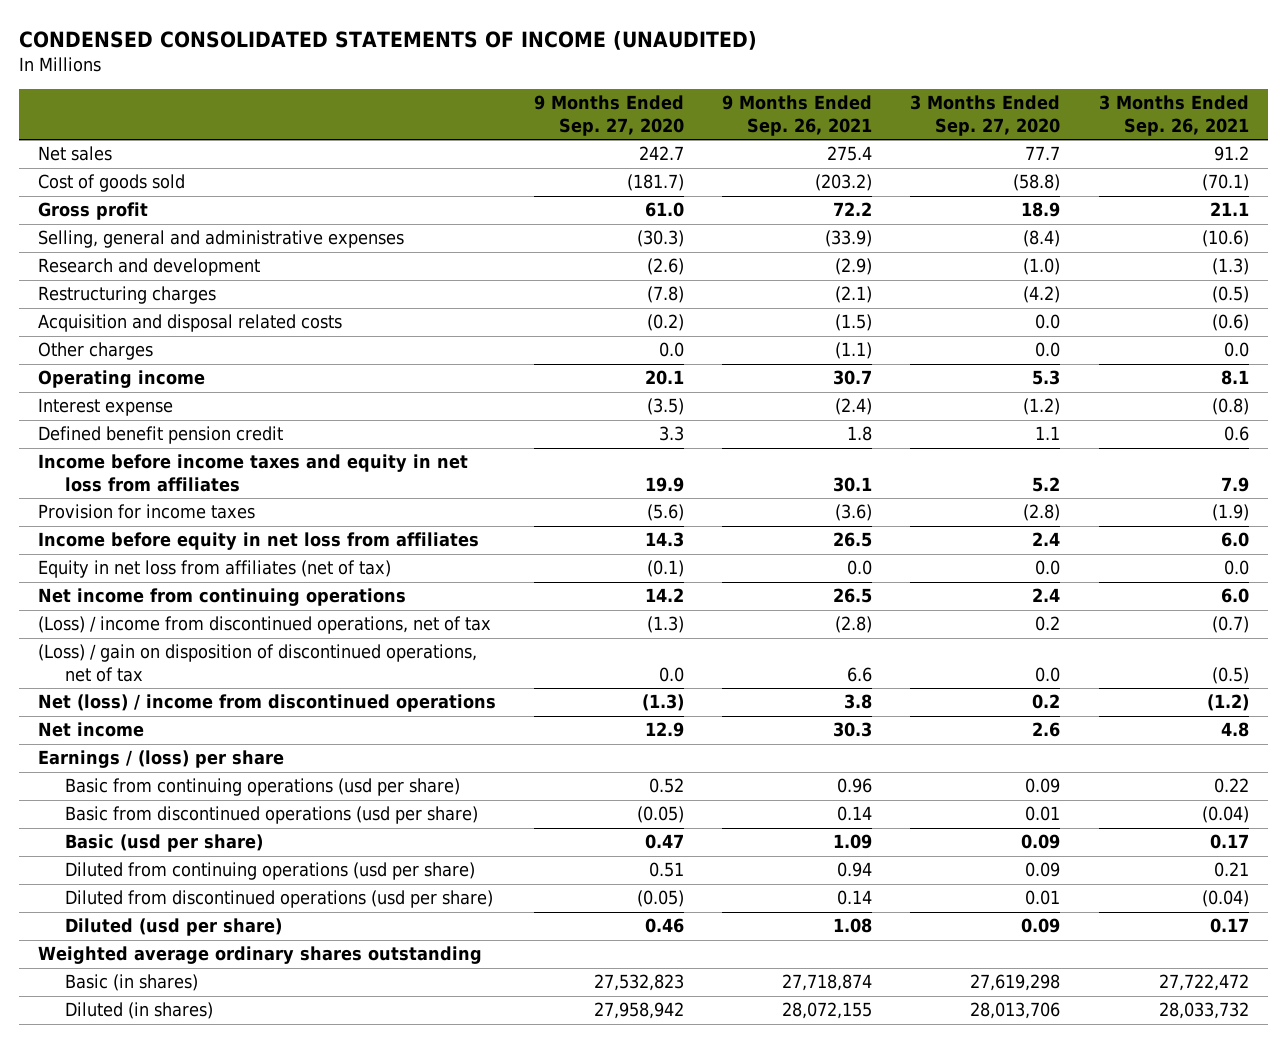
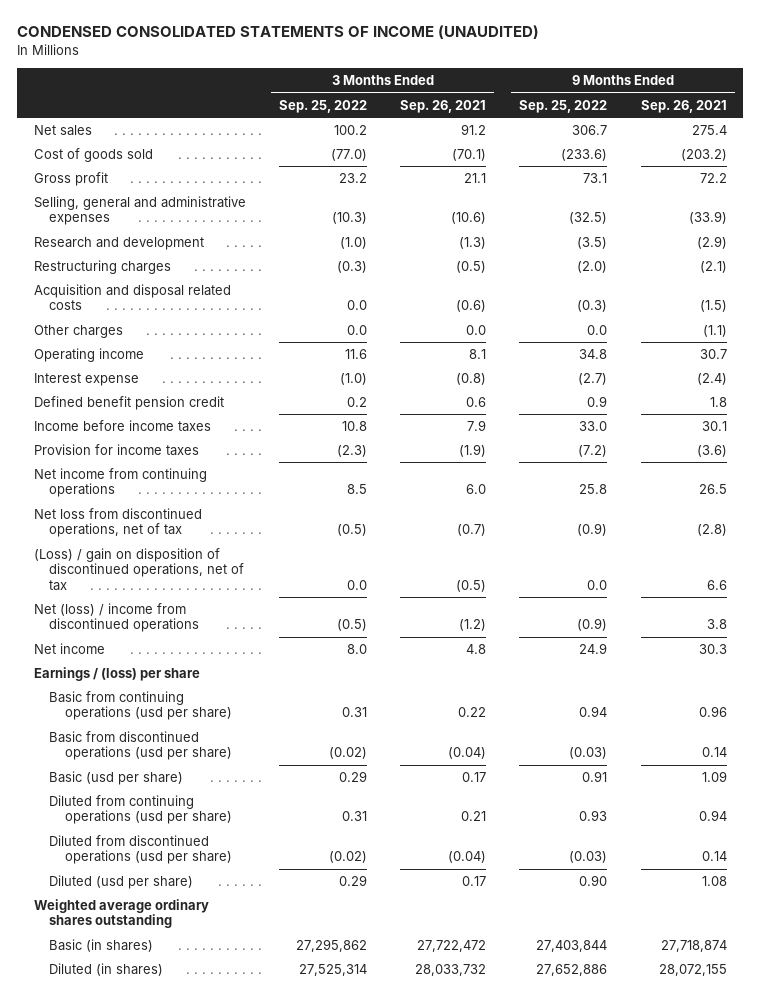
- | 9 Months Ended Sep. 27, 2020 | 9 Months Ended Sep. 26, 2021 | 3 Months Ended Sep. 27, 2020 | 3 Months Ended Sep. 26, 2021
+ | 3 Months Ended Sep. 25, 2022 | 3 Months Ended Sep. 26, 2021 | 9 Months Ended Sep. 25, 2022 | 9 Months Ended Sep. 26, 2021
- Income before income taxes and equity in net loss from affiliates | 19.9 | 30.1 | 5.2 | 7.9
+ Income before income taxes | 10.8 | 7.9 | 33.0 | 30.1
- Income before equity in net loss from affiliates | 14.3 | 26.5 | 2.4 | 6.0
- Equity in net loss from affiliates (net of tax) | (0.1) | 0.0 | 0.0 | 0.0
- (Loss) / income from discontinued operations, net of tax | (1.3) | (2.8) | 0.2 | (0.7)
+ Net loss from discontinued operations, net of tax | (0.5) | (0.7) | (0.9) | (2.8)

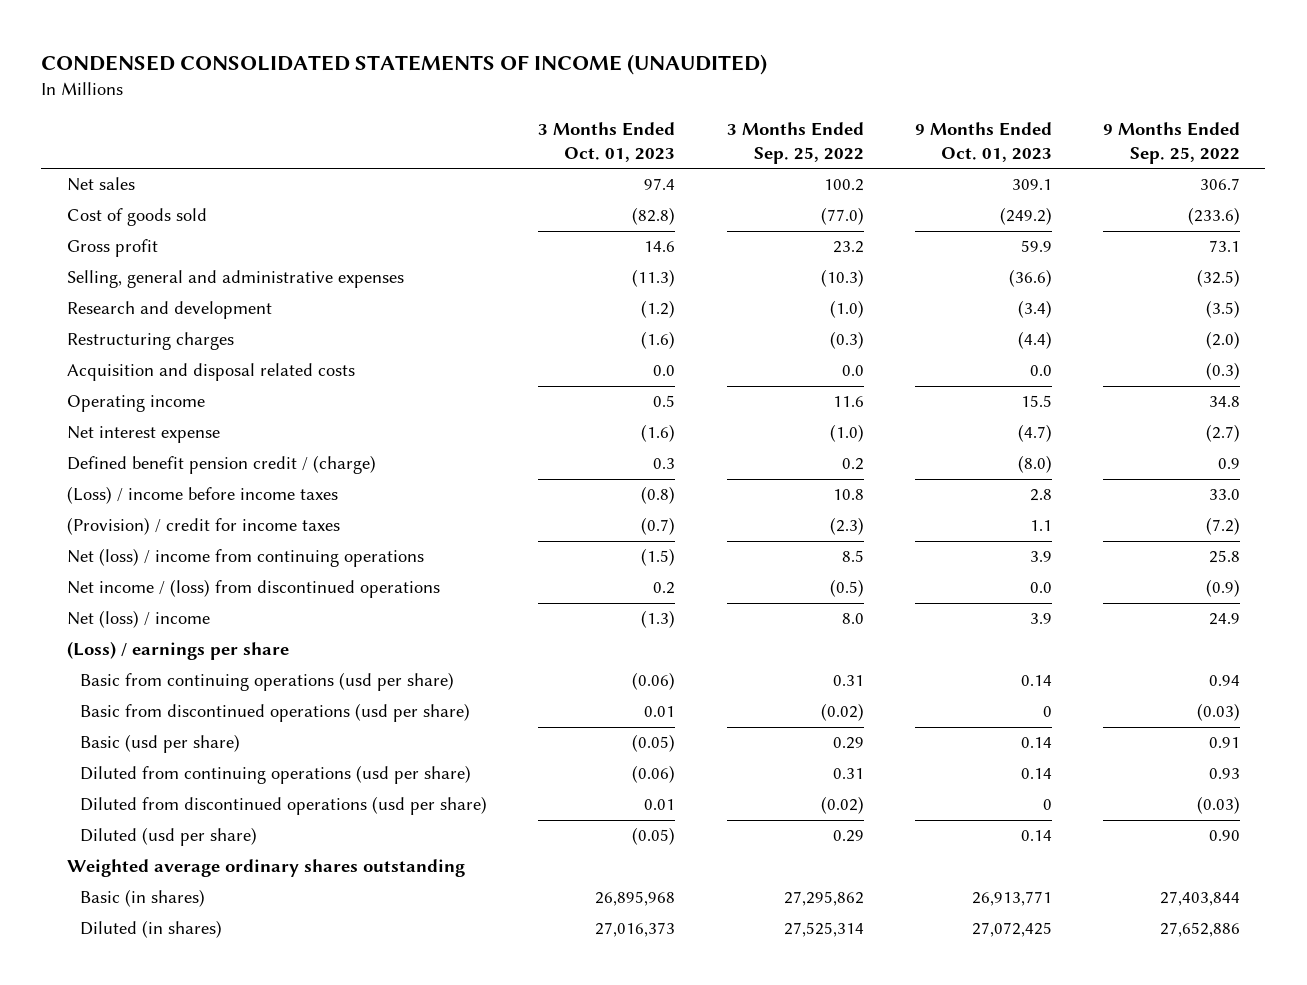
- | 3 Months Ended Sep. 25, 2022 | 3 Months Ended Sep. 26, 2021 | 9 Months Ended Sep. 25, 2022 | 9 Months Ended Sep. 26, 2021
+ | 3 Months Ended Oct. 01, 2023 | 3 Months Ended Sep. 25, 2022 | 9 Months Ended Oct. 01, 2023 | 9 Months Ended Sep. 25, 2022
- Other charges | 0.0 | 0.0 | 0.0 | (1.1)
- Interest expense | (1.0) | (0.8) | (2.7) | (2.4)
- Defined benefit pension credit | 0.2 | 0.6 | 0.9 | 1.8
- Income before income taxes | 10.8 | 7.9 | 33.0 | 30.1
- Provision for income taxes | (2.3) | (1.9) | (7.2) | (3.6)
- Net income from continuing operations | 8.5 | 6.0 | 25.8 | 26.5
- Net loss from discontinued operations, net of tax | (0.5) | (0.7) | (0.9) | (2.8)
- (Loss) / gain on disposition of discontinued operations, net of tax | 0.0 | (0.5) | 0.0 | 6.6
- Net (loss) / income from discontinued operations | (0.5) | (1.2) | (0.9) | 3.8
- Net income | 8.0 | 4.8 | 24.9 | 30.3
- Earnings / (loss) per share
+ Net interest expense | (1.6) | (1.0) | (4.7) | (2.7)
+ Defined benefit pension credit / (charge) | 0.3 | 0.2 | (8.0) | 0.9
+ (Loss) / income before income taxes | (0.8) | 10.8 | 2.8 | 33.0
+ (Provision) / credit for income taxes | (0.7) | (2.3) | 1.1 | (7.2)
+ Net (loss) / income from continuing operations | (1.5) | 8.5 | 3.9 | 25.8
+ Net income / (loss) from discontinued operations | 0.2 | (0.5) | 0.0 | (0.9)
+ Net (loss) / income | (1.3) | 8.0 | 3.9 | 24.9
+ (Loss) / earnings per share

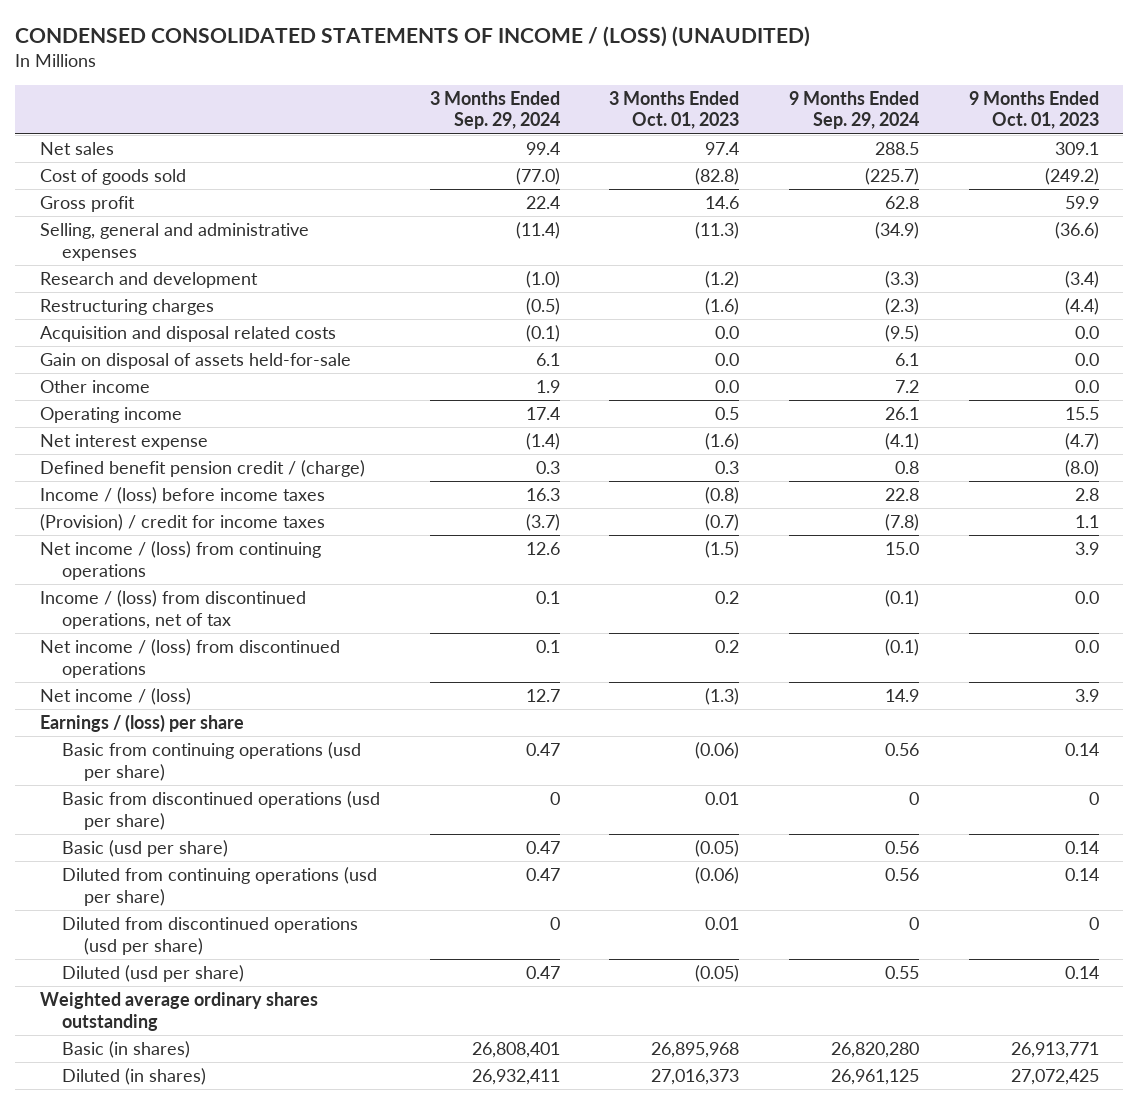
- CONDENSED CONSOLIDATED STATEMENTS OF INCOME (UNAUDITED)
+ CONDENSED CONSOLIDATED STATEMENTS OF INCOME / (LOSS) (UNAUDITED)
- | 3 Months Ended Oct. 01, 2023 | 3 Months Ended Sep. 25, 2022 | 9 Months Ended Oct. 01, 2023 | 9 Months Ended Sep. 25, 2022
+ | 3 Months Ended Sep. 29, 2024 | 3 Months Ended Oct. 01, 2023 | 9 Months Ended Sep. 29, 2024 | 9 Months Ended Oct. 01, 2023
+ Gain on disposal of assets held-for-sale | 6.1 | 0.0 | 6.1 | 0.0
+ Other income | 1.9 | 0.0 | 7.2 | 0.0
- (Loss) / income before income taxes | (0.8) | 10.8 | 2.8 | 33.0
+ Income / (loss) before income taxes | 16.3 | (0.8) | 22.8 | 2.8
- Net (loss) / income from continuing operations | (1.5) | 8.5 | 3.9 | 25.8
+ Net income / (loss) from continuing operations | 12.6 | (1.5) | 15.0 | 3.9
+ Income / (loss) from discontinued operations, net of tax | 0.1 | 0.2 | (0.1) | 0.0
- Net (loss) / income | (1.3) | 8.0 | 3.9 | 24.9
- (Loss) / earnings per share
+ Net income / (loss) | 12.7 | (1.3) | 14.9 | 3.9
+ Earnings / (loss) per share

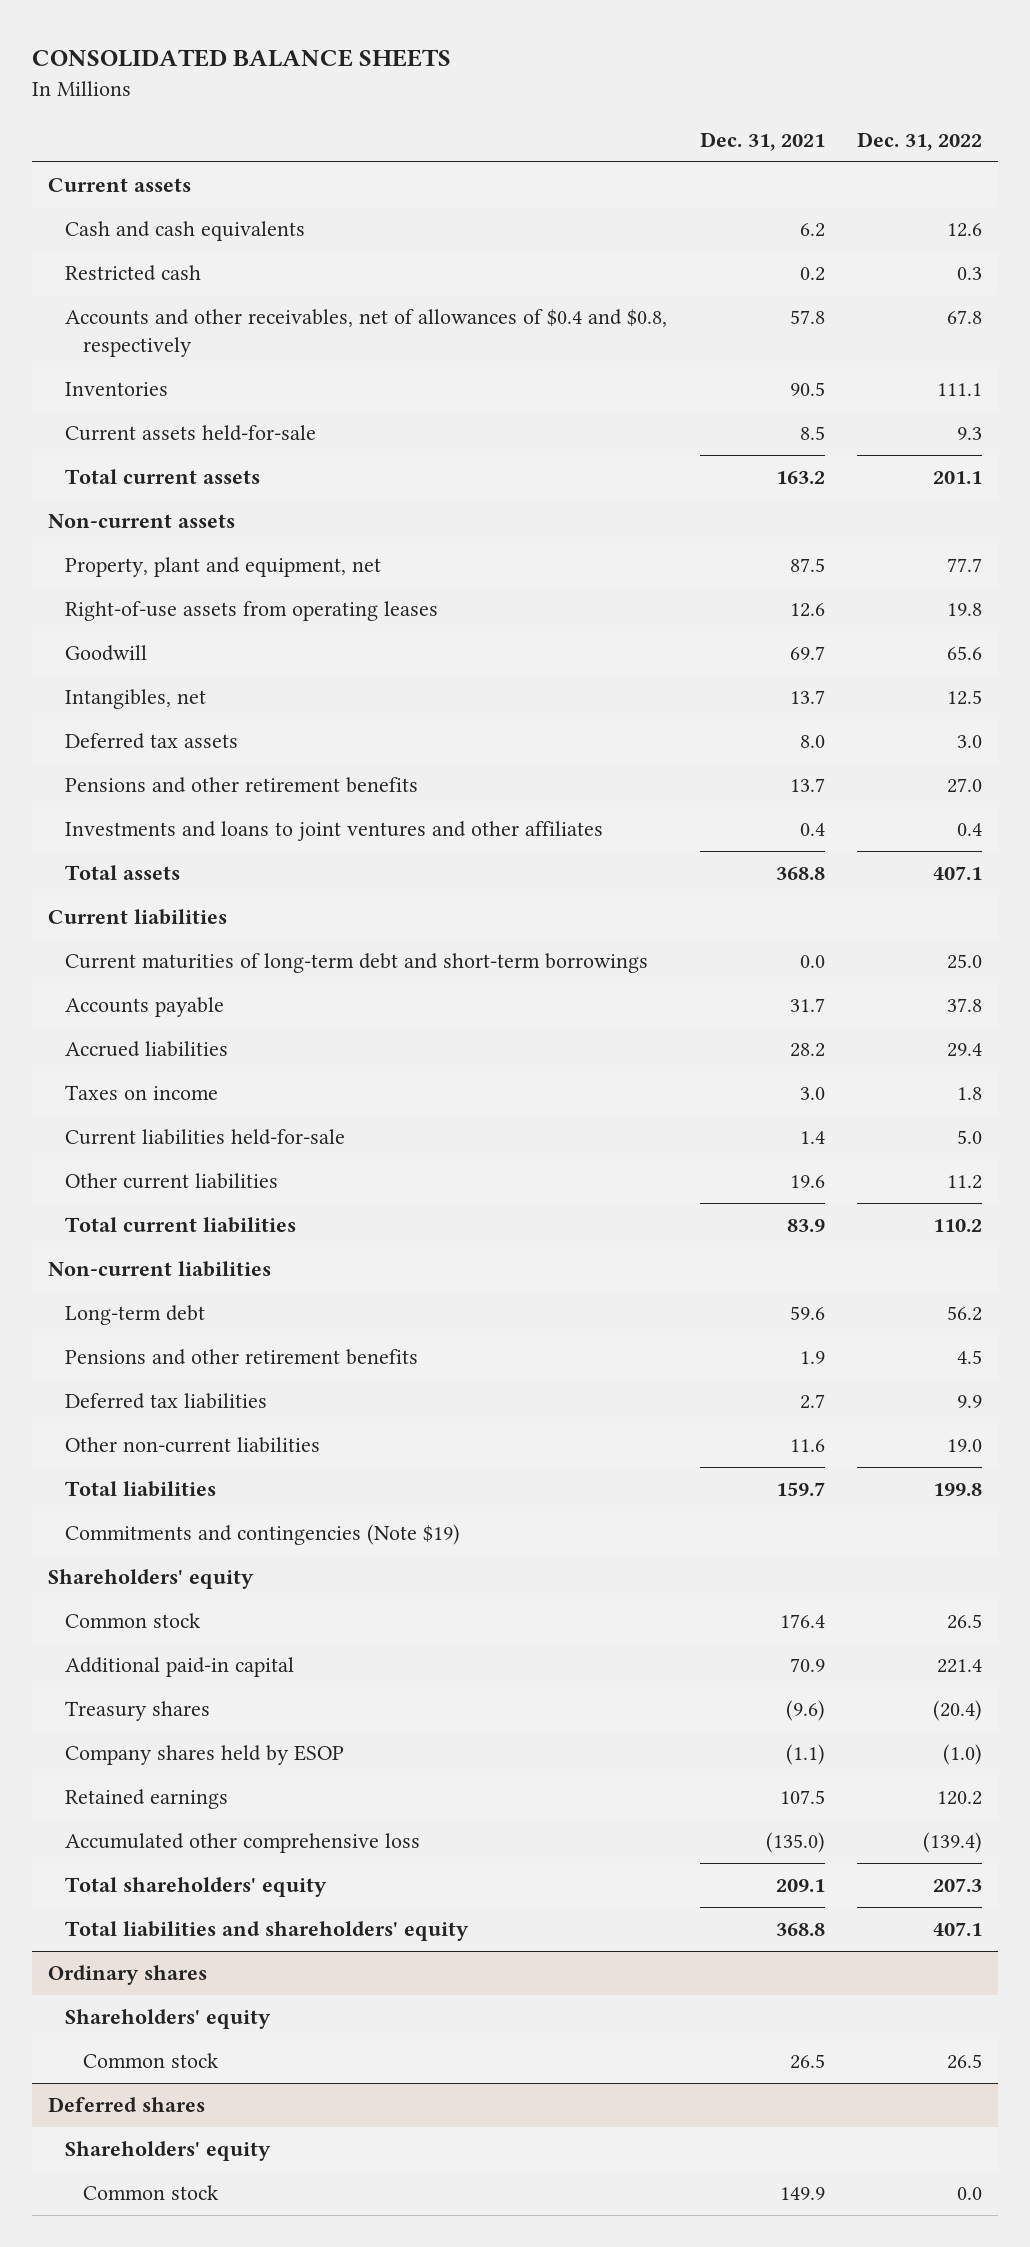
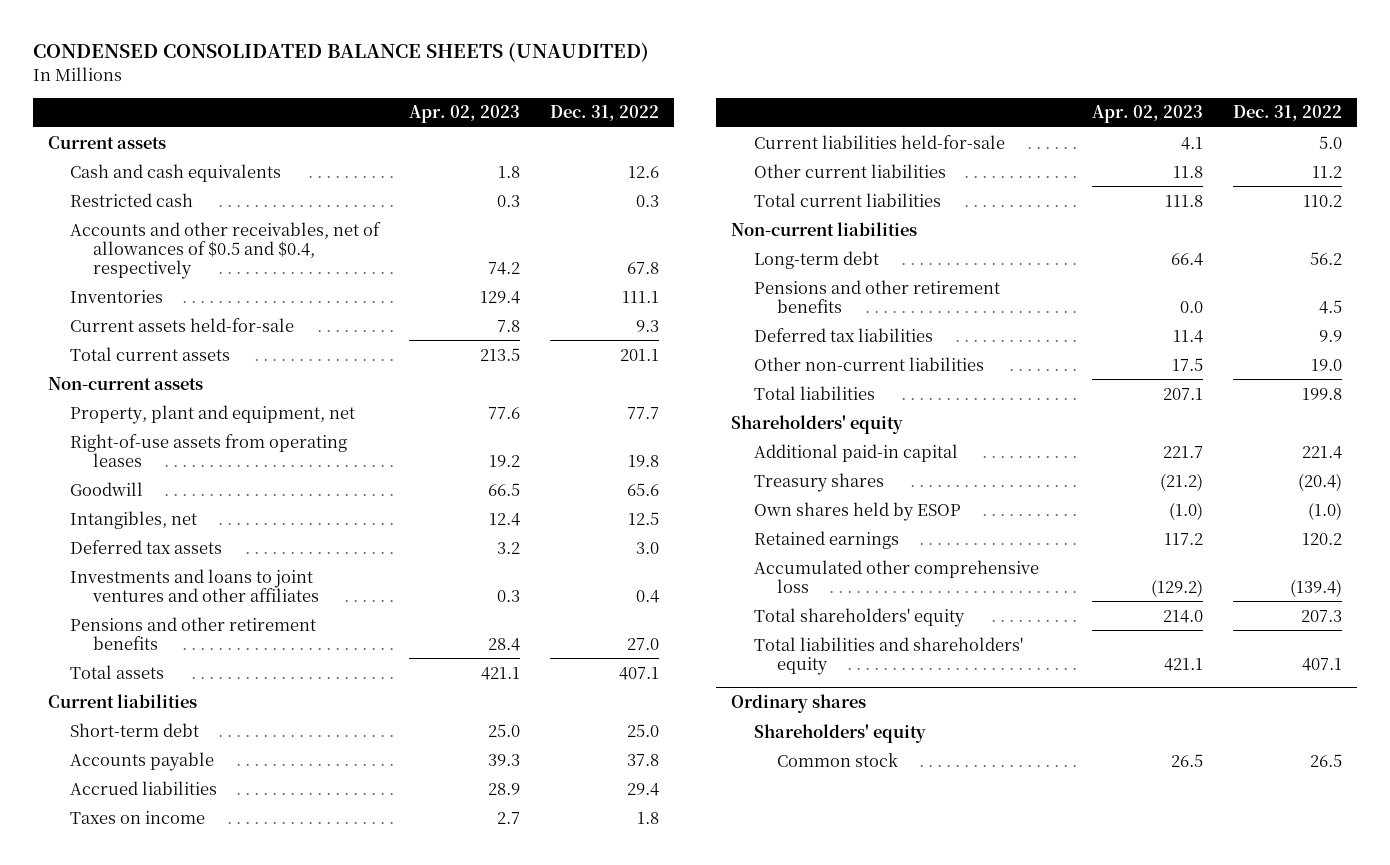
- CONSOLIDATED BALANCE SHEETS
+ CONDENSED CONSOLIDATED BALANCE SHEETS (UNAUDITED)
- | Dec. 31, 2021 | Dec. 31, 2022
+ | Apr. 02, 2023 | Dec. 31, 2022
- Accounts and other receivables, net of allowances of $0.4 and $0.8, respectively | 57.8 | 67.8
+ Accounts and other receivables, net of allowances of $0.5 and $0.4, respectively | 74.2 | 67.8
moved down: Pensions and other retirement benefits | 28.4 | 27.0
- Current maturities of long-term debt and short-term borrowings | 0.0 | 25.0
+ Short-term debt | 25.0 | 25.0
- Commitments and contingencies (Note $19)
- Common stock | 176.4 | 26.5
- Company shares held by ESOP | (1.1) | (1.0)
+ Own shares held by ESOP | (1.0) | (1.0)
- Deferred shares
- Shareholders' equity
- Common stock | 149.9 | 0.0

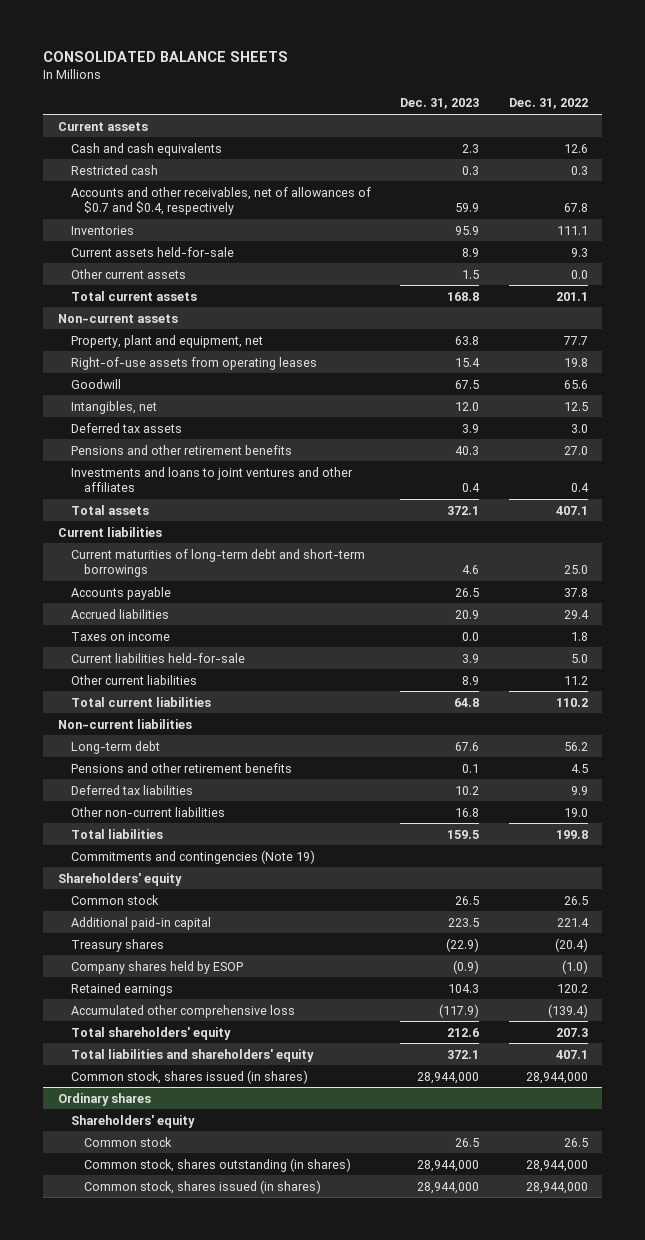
- CONDENSED CONSOLIDATED BALANCE SHEETS (UNAUDITED)
+ CONSOLIDATED BALANCE SHEETS
- | Apr. 02, 2023 | Dec. 31, 2022
+ | Dec. 31, 2023 | Dec. 31, 2022
- Accounts and other receivables, net of allowances of $0.5 and $0.4, respectively | 74.2 | 67.8
+ Accounts and other receivables, net of allowances of $0.7 and $0.4, respectively | 59.9 | 67.8
+ Other current assets | 1.5 | 0.0
moved down: Investments and loans to joint ventures and other affiliates | 0.4 | 0.4
- Short-term debt | 25.0 | 25.0
+ Current maturities of long-term debt and short-term borrowings | 4.6 | 25.0
+ Commitments and contingencies (Note 19)
+ Common stock | 26.5 | 26.5
- Own shares held by ESOP | (1.0) | (1.0)
+ Company shares held by ESOP | (0.9) | (1.0)
+ Common stock, shares issued (in shares) | 28,944,000 | 28,944,000
@ Ordinary shares
+ Common stock, shares outstanding (in shares) | 28,944,000 | 28,944,000
+ Common stock, shares issued (in shares) | 28,944,000 | 28,944,000

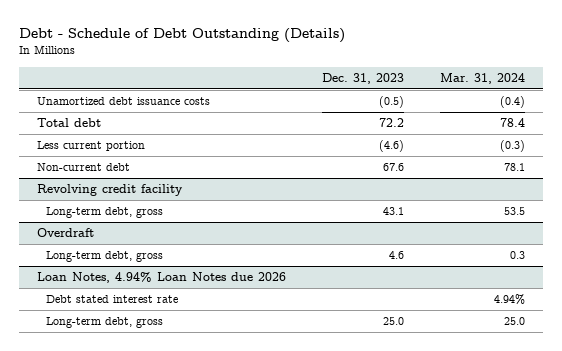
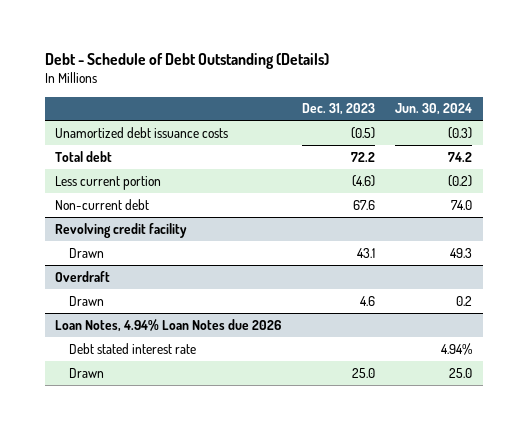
- | Dec. 31, 2023 | Mar. 31, 2024
+ | Dec. 31, 2023 | Jun. 30, 2024
@ Revolving credit facility
- Long-term debt, gross | 43.1 | 53.5
+ Drawn | 43.1 | 49.3
@ Overdraft
- Long-term debt, gross | 4.6 | 0.3
+ Drawn | 4.6 | 0.2
@ Loan Notes, 4.94% Loan Notes due 2026
- Long-term debt, gross | 25.0 | 25.0
+ Drawn | 25.0 | 25.0

